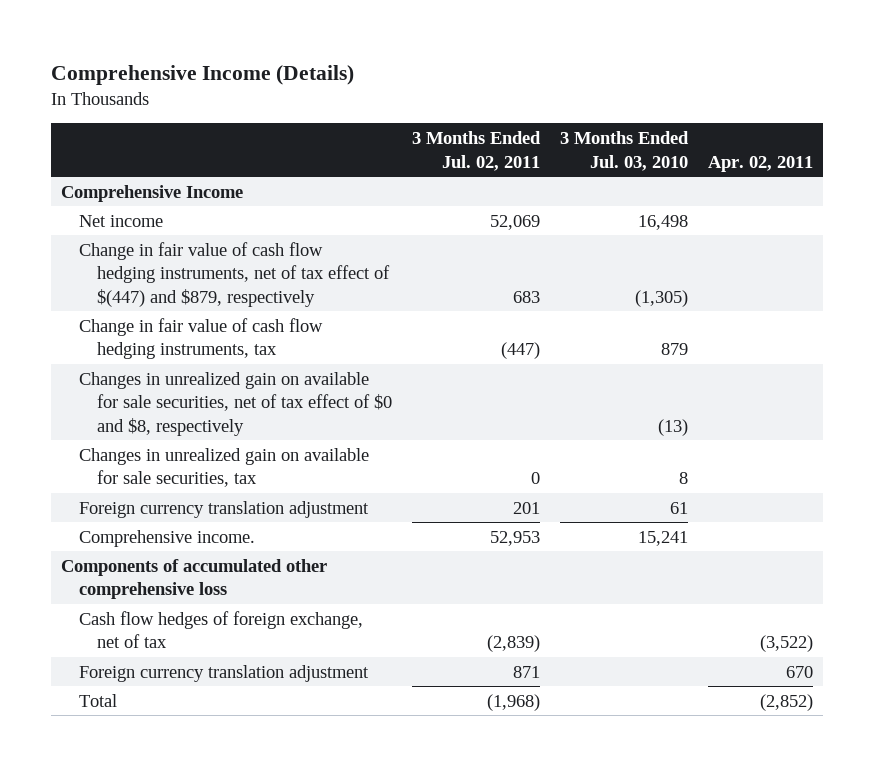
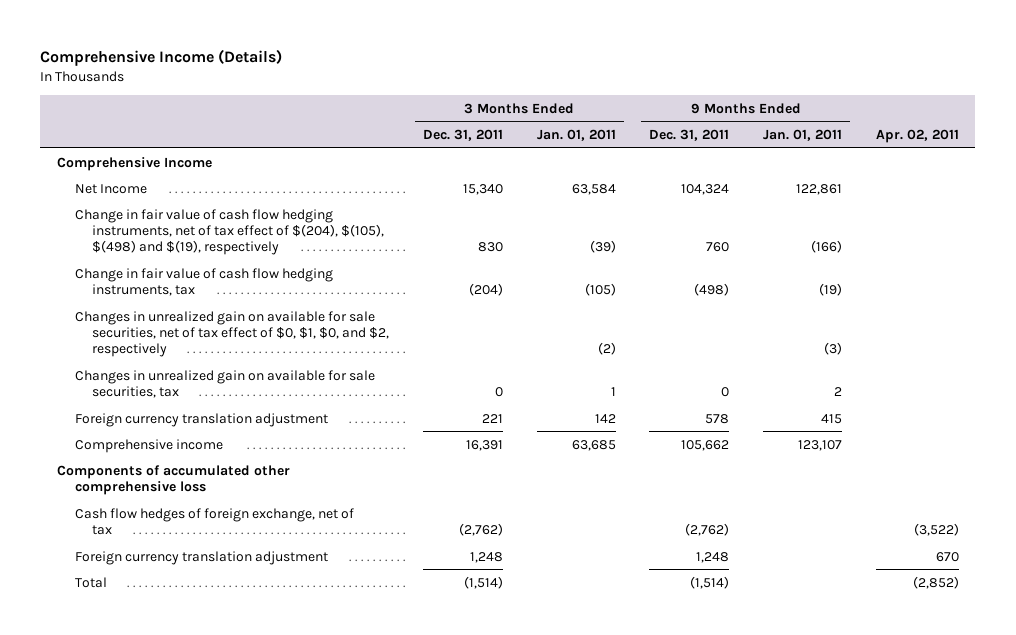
- | 3 Months Ended Jul. 02, 2011 | 3 Months Ended Jul. 03, 2010 | Apr. 02, 2011
+ | 3 Months Ended Dec. 31, 2011 | 3 Months Ended Jan. 01, 2011 | 9 Months Ended Dec. 31, 2011 | 9 Months Ended Jan. 01, 2011 | Apr. 02, 2011
- Net income | 52,069 | 16,498 |
- Change in fair value of cash flow hedging instruments, net of tax effect of $(447) and $879, respectively | 683 | (1,305) |
+ Net Income | 15,340 | 63,584 | 104,324 | 122,861 |
+ Change in fair value of cash flow hedging instruments, net of tax effect of $(204), $(105), $(498) and $(19), respectively | 830 | (39) | 760 | (166) |
- Changes in unrealized gain on available for sale securities, net of tax effect of $0 and $8, respectively | | (13) |
+ Changes in unrealized gain on available for sale securities, net of tax effect of $0, $1, $0, and $2, respectively | | (2) | | (3) |
- Comprehensive income. | 52,953 | 15,241 |
+ Comprehensive income | 16,391 | 63,685 | 105,662 | 123,107 |

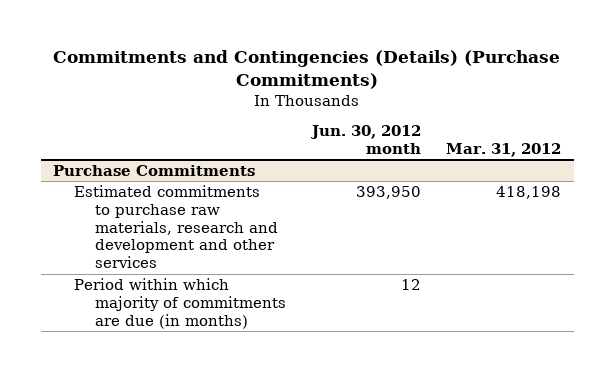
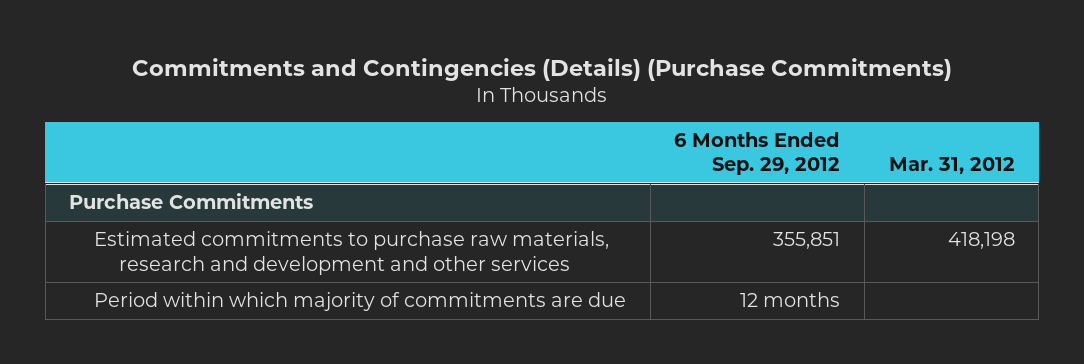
- | Jun. 30, 2012 month | Mar. 31, 2012
+ | 6 Months Ended Sep. 29, 2012 | Mar. 31, 2012
@ Purchase Commitments
- Period within which majority of commitments are due (in months) | 12 |
+ Period within which majority of commitments are due | 12 months |

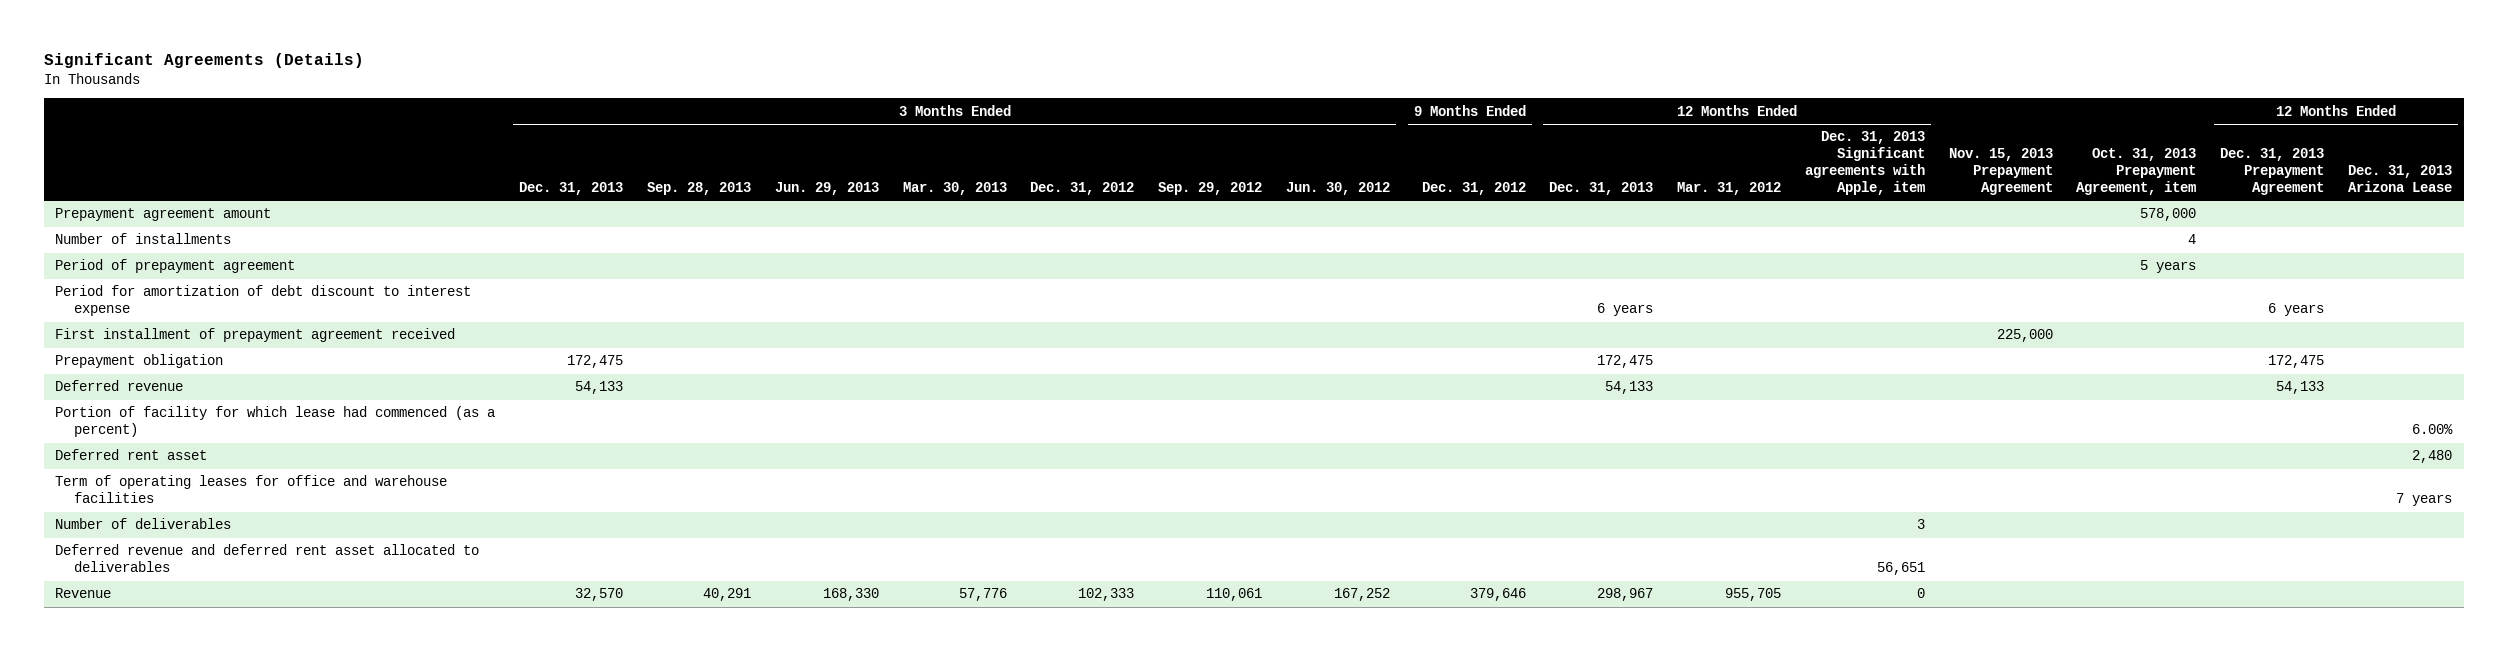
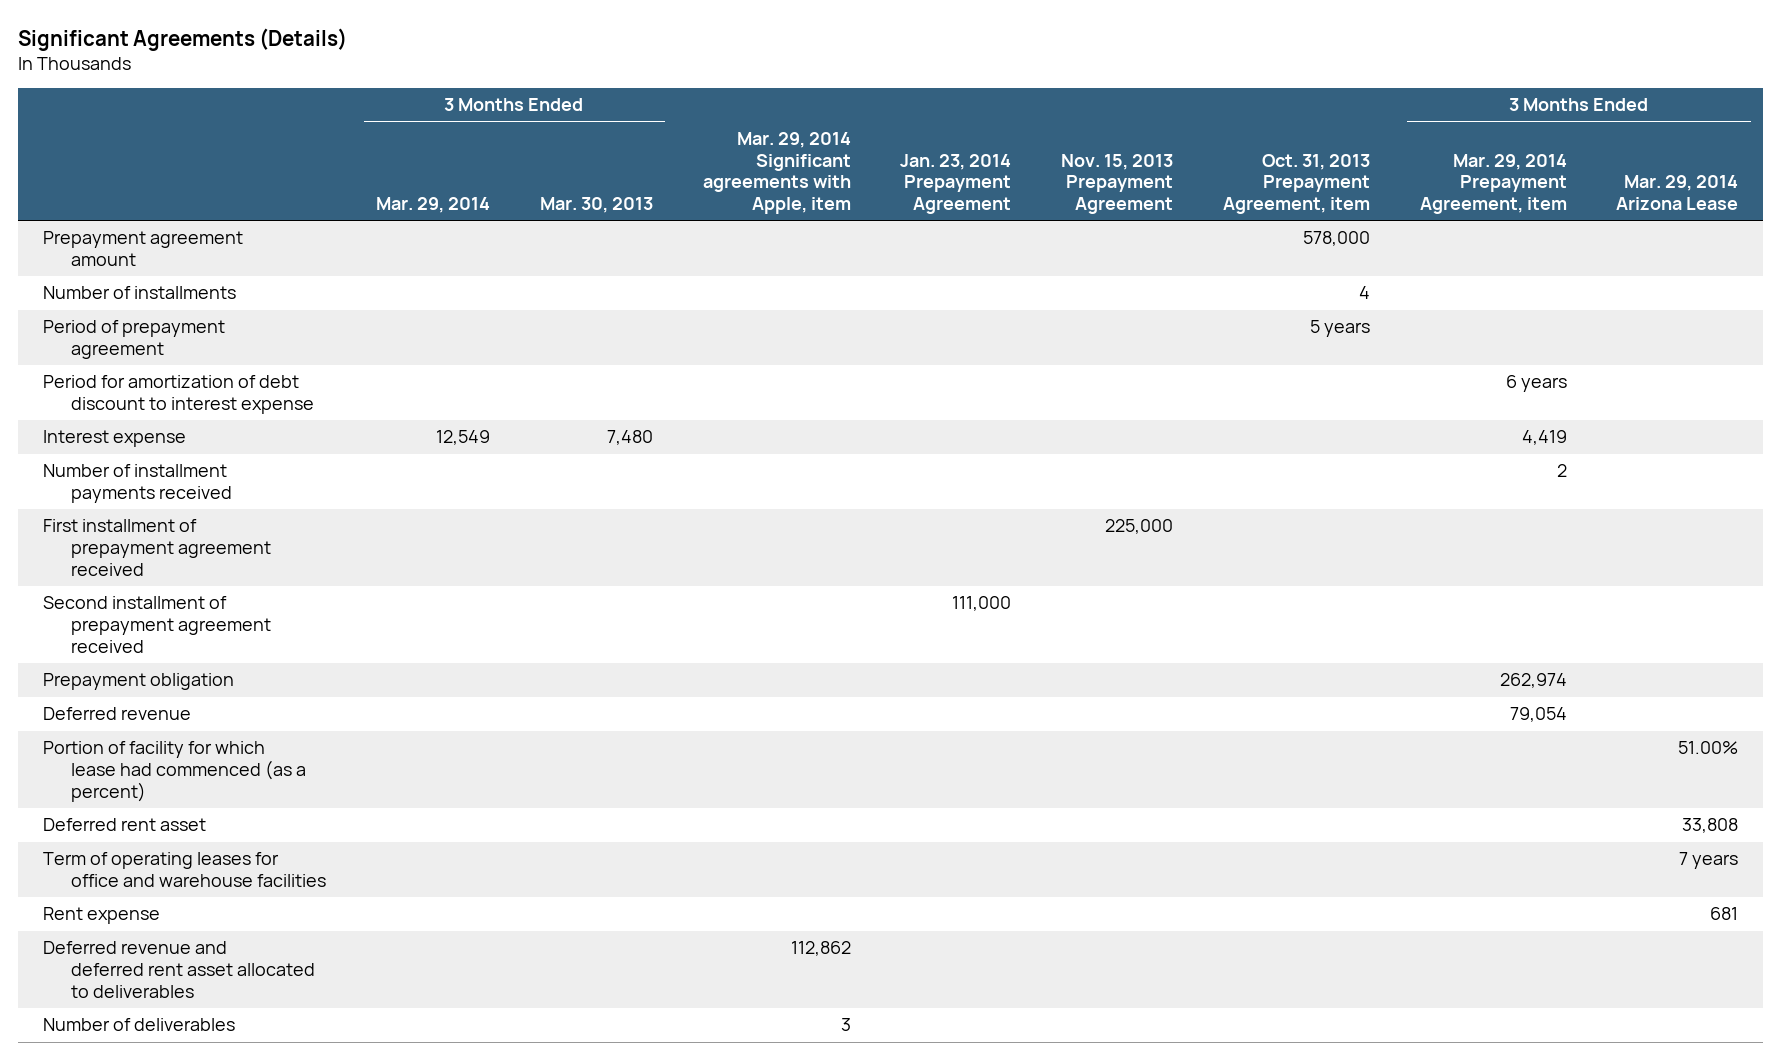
- | 3 Months Ended Dec. 31, 2013 | 3 Months Ended Sep. 28, 2013 | 3 Months Ended Jun. 29, 2013 | 3 Months Ended Mar. 30, 2013 | 3 Months Ended Dec. 31, 2012 | 3 Months Ended Sep. 29, 2012 | 3 Months Ended Jun. 30, 2012 | 9 Months Ended Dec. 31, 2012 | 12 Months Ended Dec. 31, 2013 | 12 Months Ended Mar. 31, 2012 | 12 Months Ended Dec. 31, 2013 Significant agreements with Apple, item | Nov. 15, 2013 Prepayment Agreement | Oct. 31, 2013 Prepayment Agreement, item | 12 Months Ended Dec. 31, 2013 Prepayment Agreement | 12 Months Ended Dec. 31, 2013 Arizona Lease
+ | 3 Months Ended Mar. 29, 2014 | 3 Months Ended Mar. 30, 2013 | Mar. 29, 2014 Significant agreements with Apple, item | Jan. 23, 2014 Prepayment Agreement | Nov. 15, 2013 Prepayment Agreement | Oct. 31, 2013 Prepayment Agreement, item | 3 Months Ended Mar. 29, 2014 Prepayment Agreement, item | 3 Months Ended Mar. 29, 2014 Arizona Lease
+ Interest expense | 12,549 | 7,480 | | | | | 4,419 |
+ Number of installment payments received | | | | | | | 2 |
+ Second installment of prepayment agreement received | | | | 111,000 | | | |
+ Rent expense | | | | | | | | 681
- Revenue | 32,570 | 40,291 | 168,330 | 57,776 | 102,333 | 110,061 | 167,252 | 379,646 | 298,967 | 955,705 | 0 | | | |
moved down: Number of deliverables | | | 3 | | | | |

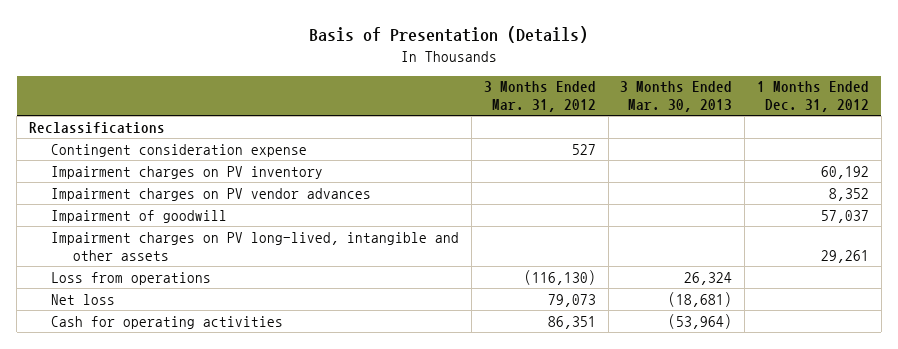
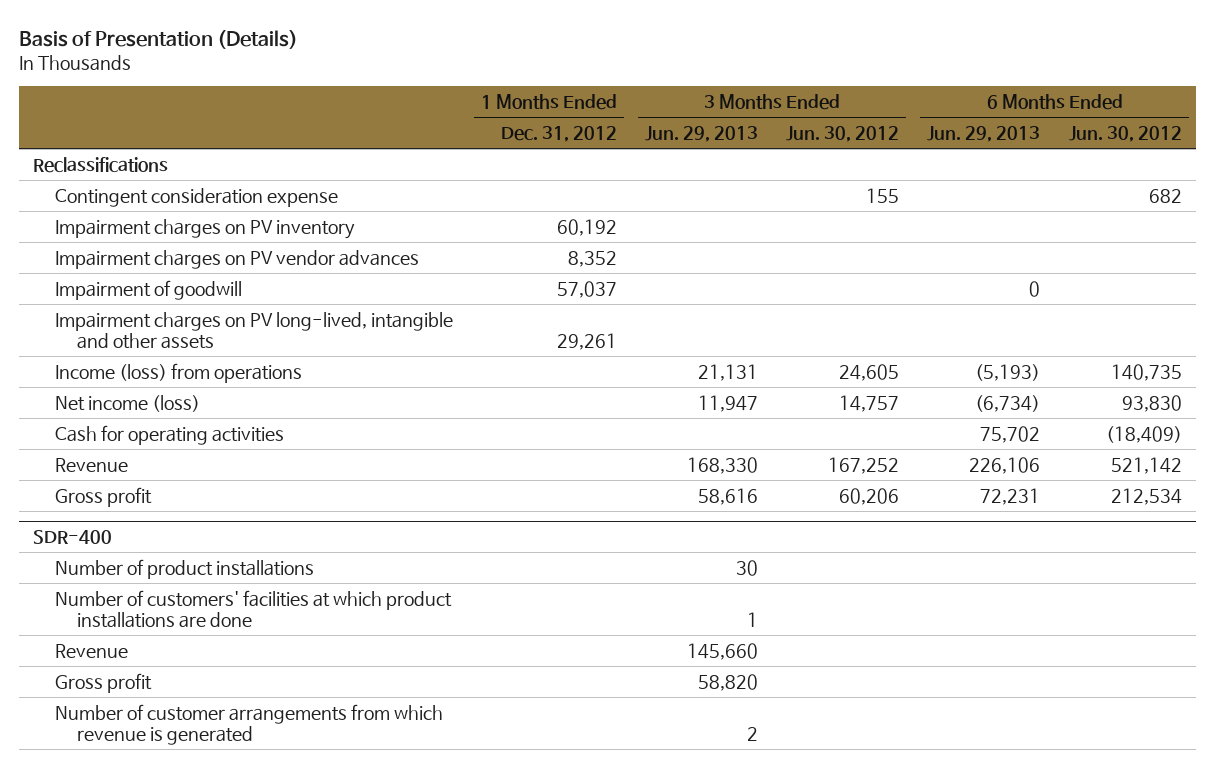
- | 3 Months Ended Mar. 31, 2012 | 3 Months Ended Mar. 30, 2013 | 1 Months Ended Dec. 31, 2012
+ | 1 Months Ended Dec. 31, 2012 | 3 Months Ended Jun. 29, 2013 | 3 Months Ended Jun. 30, 2012 | 6 Months Ended Jun. 29, 2013 | 6 Months Ended Jun. 30, 2012
- Loss from operations | (116,130) | 26,324 |
- Net loss | 79,073 | (18,681) |
+ Income (loss) from operations | | 21,131 | 24,605 | (5,193) | 140,735
+ Net income (loss) | | 11,947 | 14,757 | (6,734) | 93,830
+ Revenue | | 168,330 | 167,252 | 226,106 | 521,142
+ Gross profit | | 58,616 | 60,206 | 72,231 | 212,534
+ SDR-400
+ Number of product installations | | 30 | | |
+ Number of customers' facilities at which product installations are done | | 1 | | |
+ Revenue | | 145,660 | | |
+ Gross profit | | 58,820 | | |
+ Number of customer arrangements from which revenue is generated | | 2 | | |

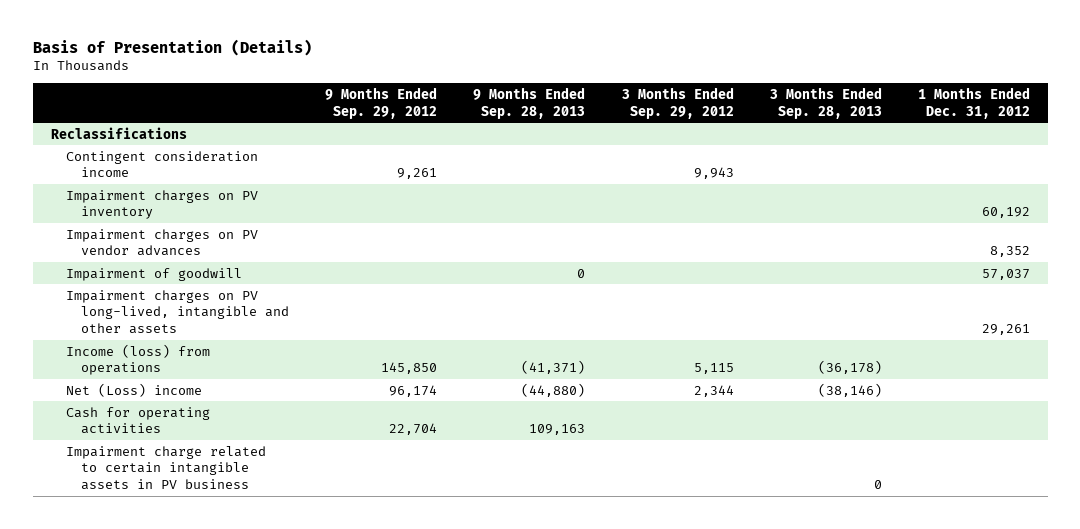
- | 1 Months Ended Dec. 31, 2012 | 3 Months Ended Jun. 29, 2013 | 3 Months Ended Jun. 30, 2012 | 6 Months Ended Jun. 29, 2013 | 6 Months Ended Jun. 30, 2012
+ | 9 Months Ended Sep. 29, 2012 | 9 Months Ended Sep. 28, 2013 | 3 Months Ended Sep. 29, 2012 | 3 Months Ended Sep. 28, 2013 | 1 Months Ended Dec. 31, 2012
- Contingent consideration expense | | | 155 | | 682
+ Contingent consideration income | 9,261 | | 9,943 | |
- Net income (loss) | | 11,947 | 14,757 | (6,734) | 93,830
+ Net (Loss) income | 96,174 | (44,880) | 2,344 | (38,146) |
- Revenue | | 168,330 | 167,252 | 226,106 | 521,142
- Gross profit | | 58,616 | 60,206 | 72,231 | 212,534
- SDR-400
- Number of product installations | | 30 | | |
- Number of customers' facilities at which product installations are done | | 1 | | |
- Revenue | | 145,660 | | |
- Gross profit | | 58,820 | | |
- Number of customer arrangements from which revenue is generated | | 2 | | |
+ Impairment charge related to certain intangible assets in PV business | | | | 0 |

